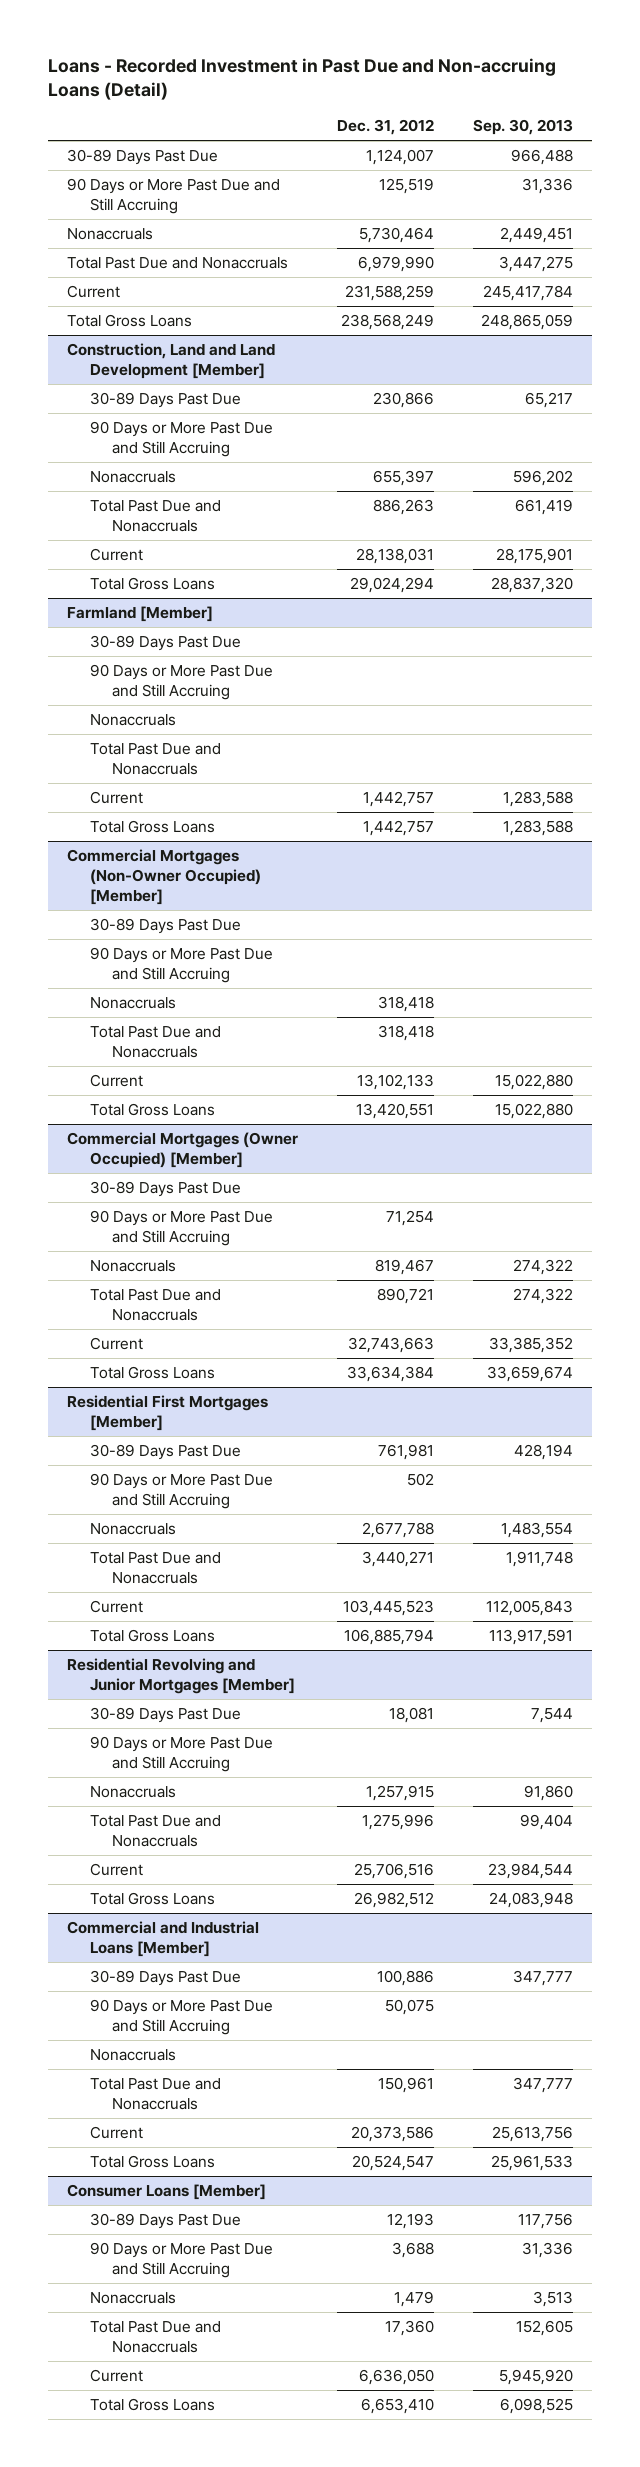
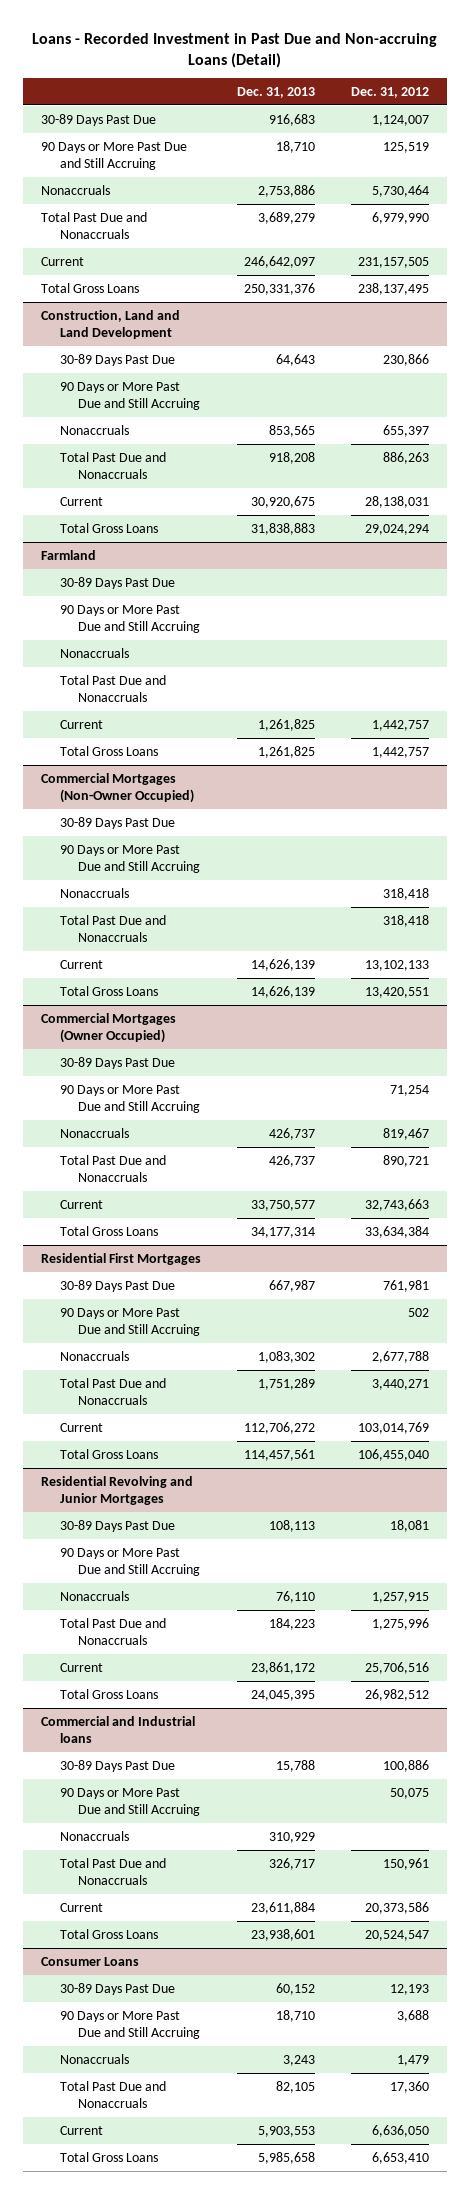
- | Dec. 31, 2012 | Sep. 30, 2013
+ | Dec. 31, 2013 | Dec. 31, 2012
- Current | 231,588,259 | 245,417,784
- Total Gross Loans | 238,568,249 | 248,865,059
- Construction, Land and Land Development [Member]
+ Current | 246,642,097 | 231,157,505
+ Total Gross Loans | 250,331,376 | 238,137,495
+ Construction, Land and Land Development
- Farmland [Member]
+ Farmland
- Commercial Mortgages (Non-Owner Occupied) [Member]
+ Commercial Mortgages (Non-Owner Occupied)
- Commercial Mortgages (Owner Occupied) [Member]
+ Commercial Mortgages (Owner Occupied)
- Residential First Mortgages [Member]
+ Residential First Mortgages
- Current | 103,445,523 | 112,005,843
- Total Gross Loans | 106,885,794 | 113,917,591
- Residential Revolving and Junior Mortgages [Member]
+ Current | 112,706,272 | 103,014,769
+ Total Gross Loans | 114,457,561 | 106,455,040
+ Residential Revolving and Junior Mortgages
- Commercial and Industrial Loans [Member]
+ Commercial and Industrial loans
- Consumer Loans [Member]
+ Consumer Loans

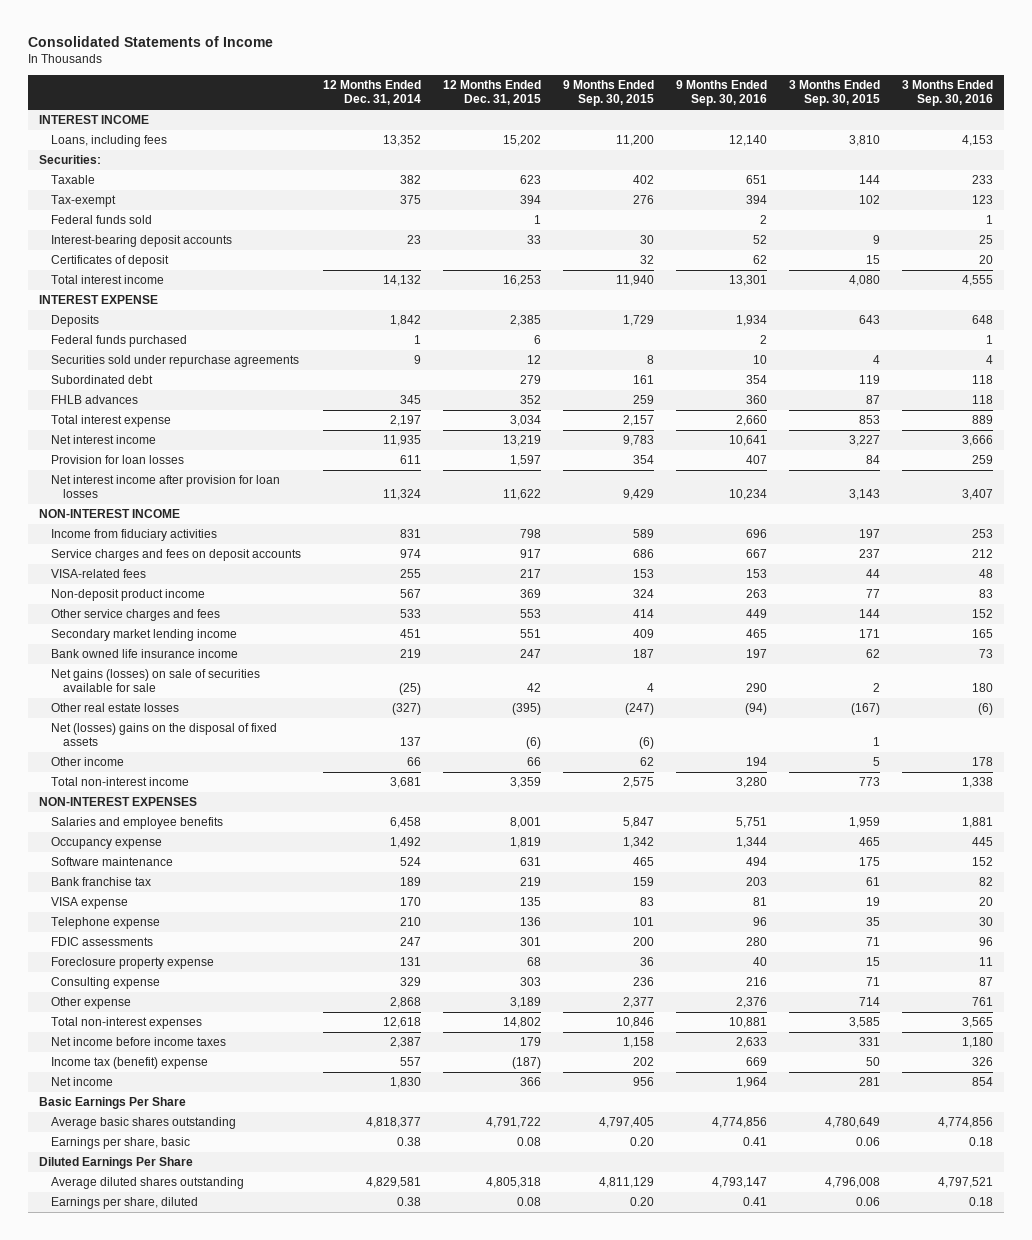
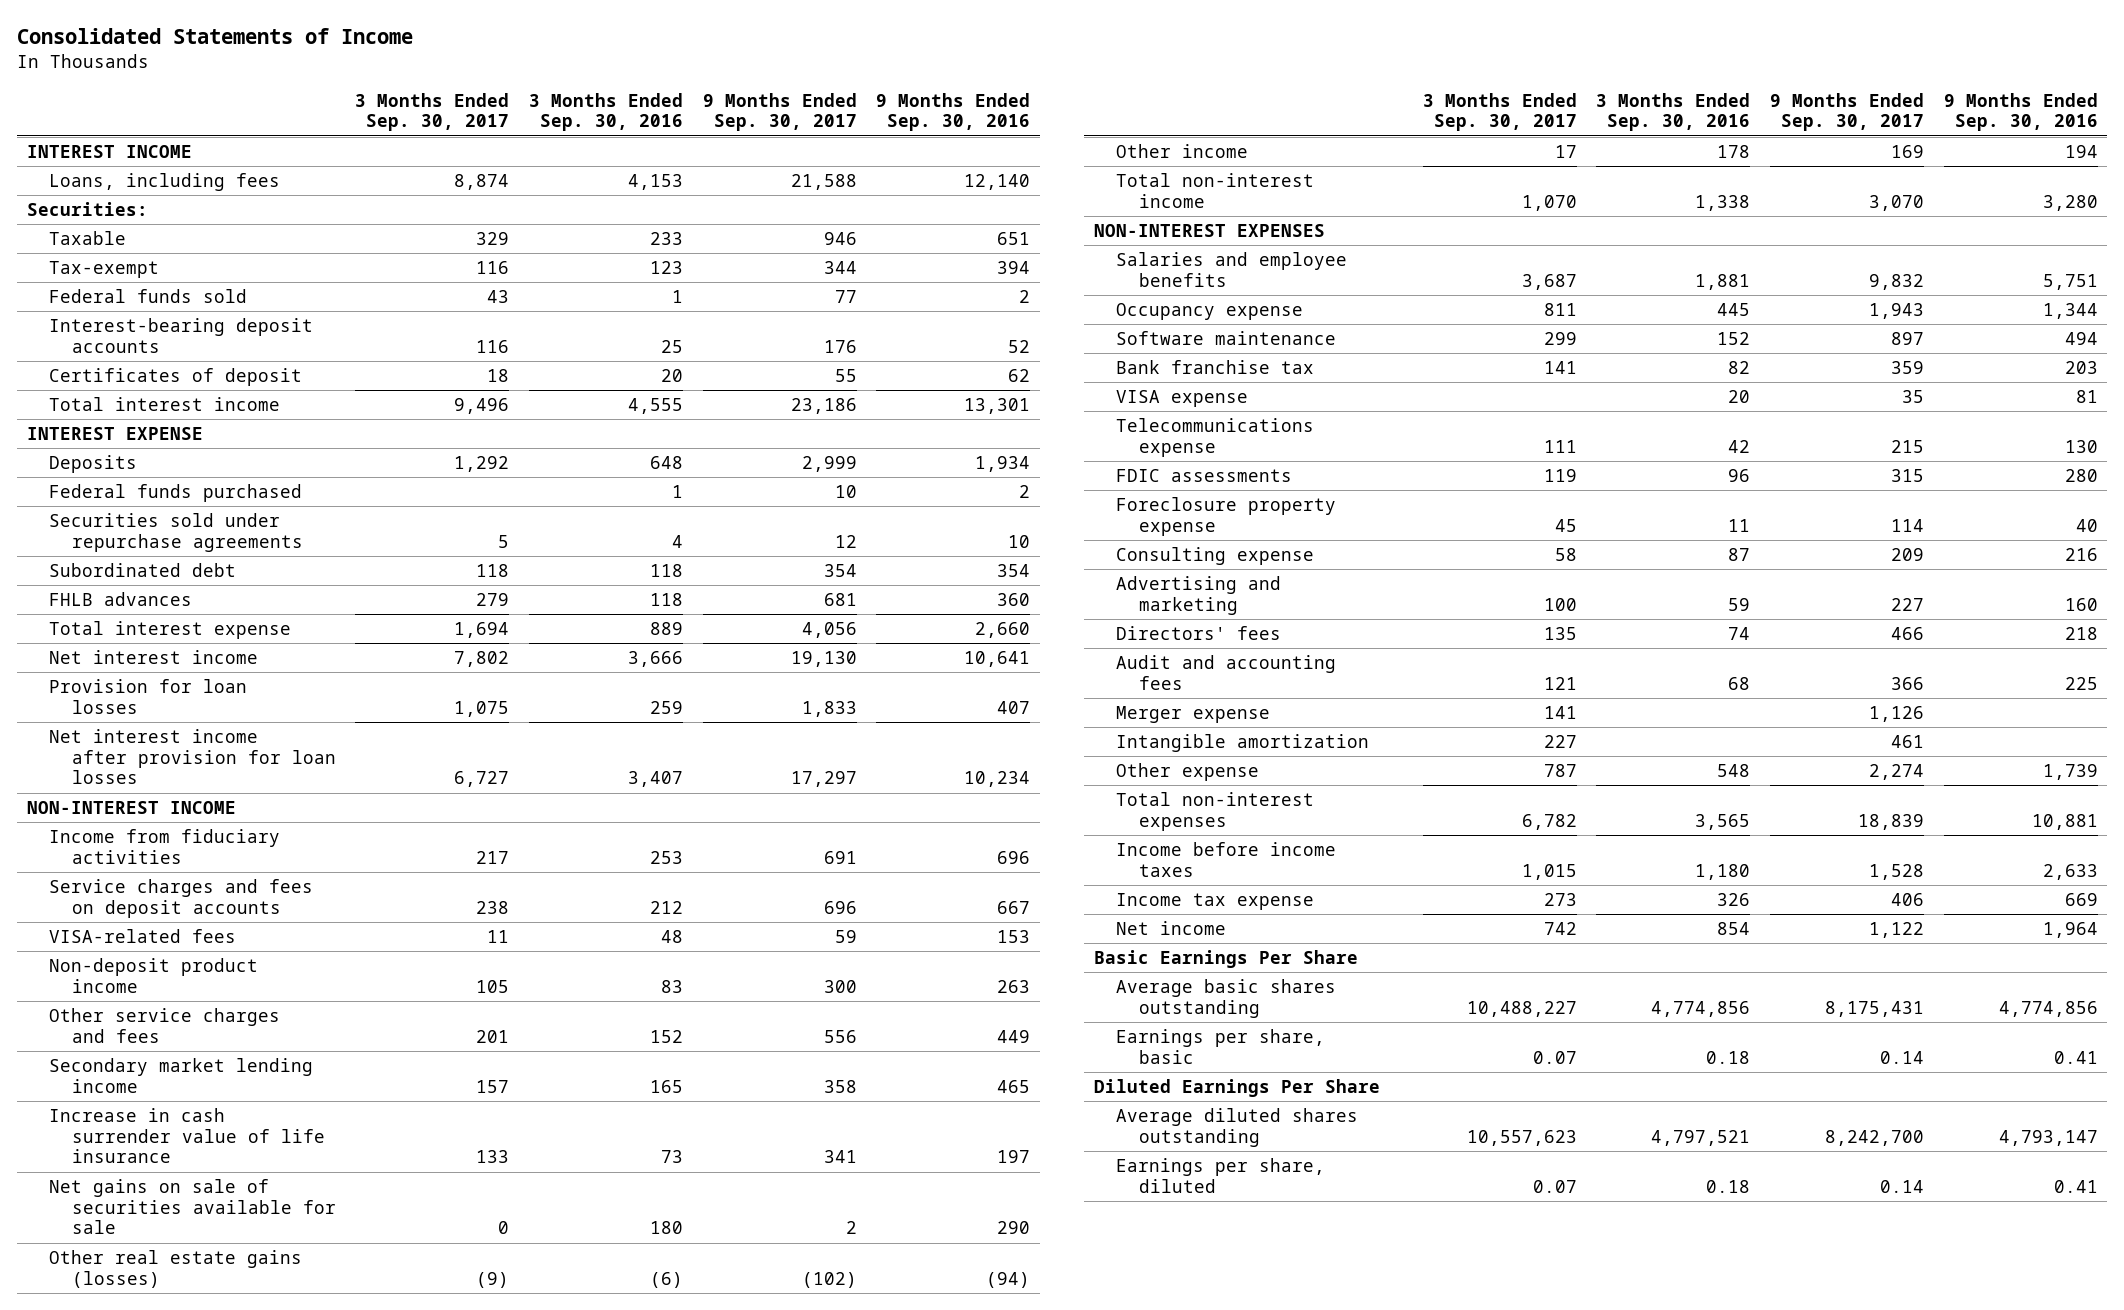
- | 12 Months Ended Dec. 31, 2014 | 12 Months Ended Dec. 31, 2015 | 9 Months Ended Sep. 30, 2015 | 9 Months Ended Sep. 30, 2016 | 3 Months Ended Sep. 30, 2015 | 3 Months Ended Sep. 30, 2016
+ | 3 Months Ended Sep. 30, 2017 | 3 Months Ended Sep. 30, 2016 | 9 Months Ended Sep. 30, 2017 | 9 Months Ended Sep. 30, 2016
- Bank owned life insurance income | 219 | 247 | 187 | 197 | 62 | 73
- Net gains (losses) on sale of securities available for sale | (25) | 42 | 4 | 290 | 2 | 180
- Other real estate losses | (327) | (395) | (247) | (94) | (167) | (6)
- Net (losses) gains on the disposal of fixed assets | 137 | (6) | (6) | | 1 |
+ Increase in cash surrender value of life insurance | 133 | 73 | 341 | 197
+ Net gains on sale of securities available for sale | 0 | 180 | 2 | 290
+ Other real estate gains (losses) | (9) | (6) | (102) | (94)
- Telephone expense | 210 | 136 | 101 | 96 | 35 | 30
+ Telecommunications expense | 111 | 42 | 215 | 130
- Other expense | 2,868 | 3,189 | 2,377 | 2,376 | 714 | 761
+ Advertising and marketing | 100 | 59 | 227 | 160
+ Directors' fees | 135 | 74 | 466 | 218
+ Audit and accounting fees | 121 | 68 | 366 | 225
+ Merger expense | 141 | | 1,126 |
+ Intangible amortization | 227 | | 461 |
+ Other expense | 787 | 548 | 2,274 | 1,739
- Net income before income taxes | 2,387 | 179 | 1,158 | 2,633 | 331 | 1,180
- Income tax (benefit) expense | 557 | (187) | 202 | 669 | 50 | 326
+ Income before income taxes | 1,015 | 1,180 | 1,528 | 2,633
+ Income tax expense | 273 | 326 | 406 | 669

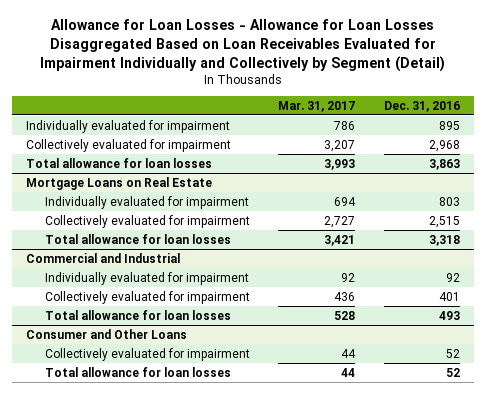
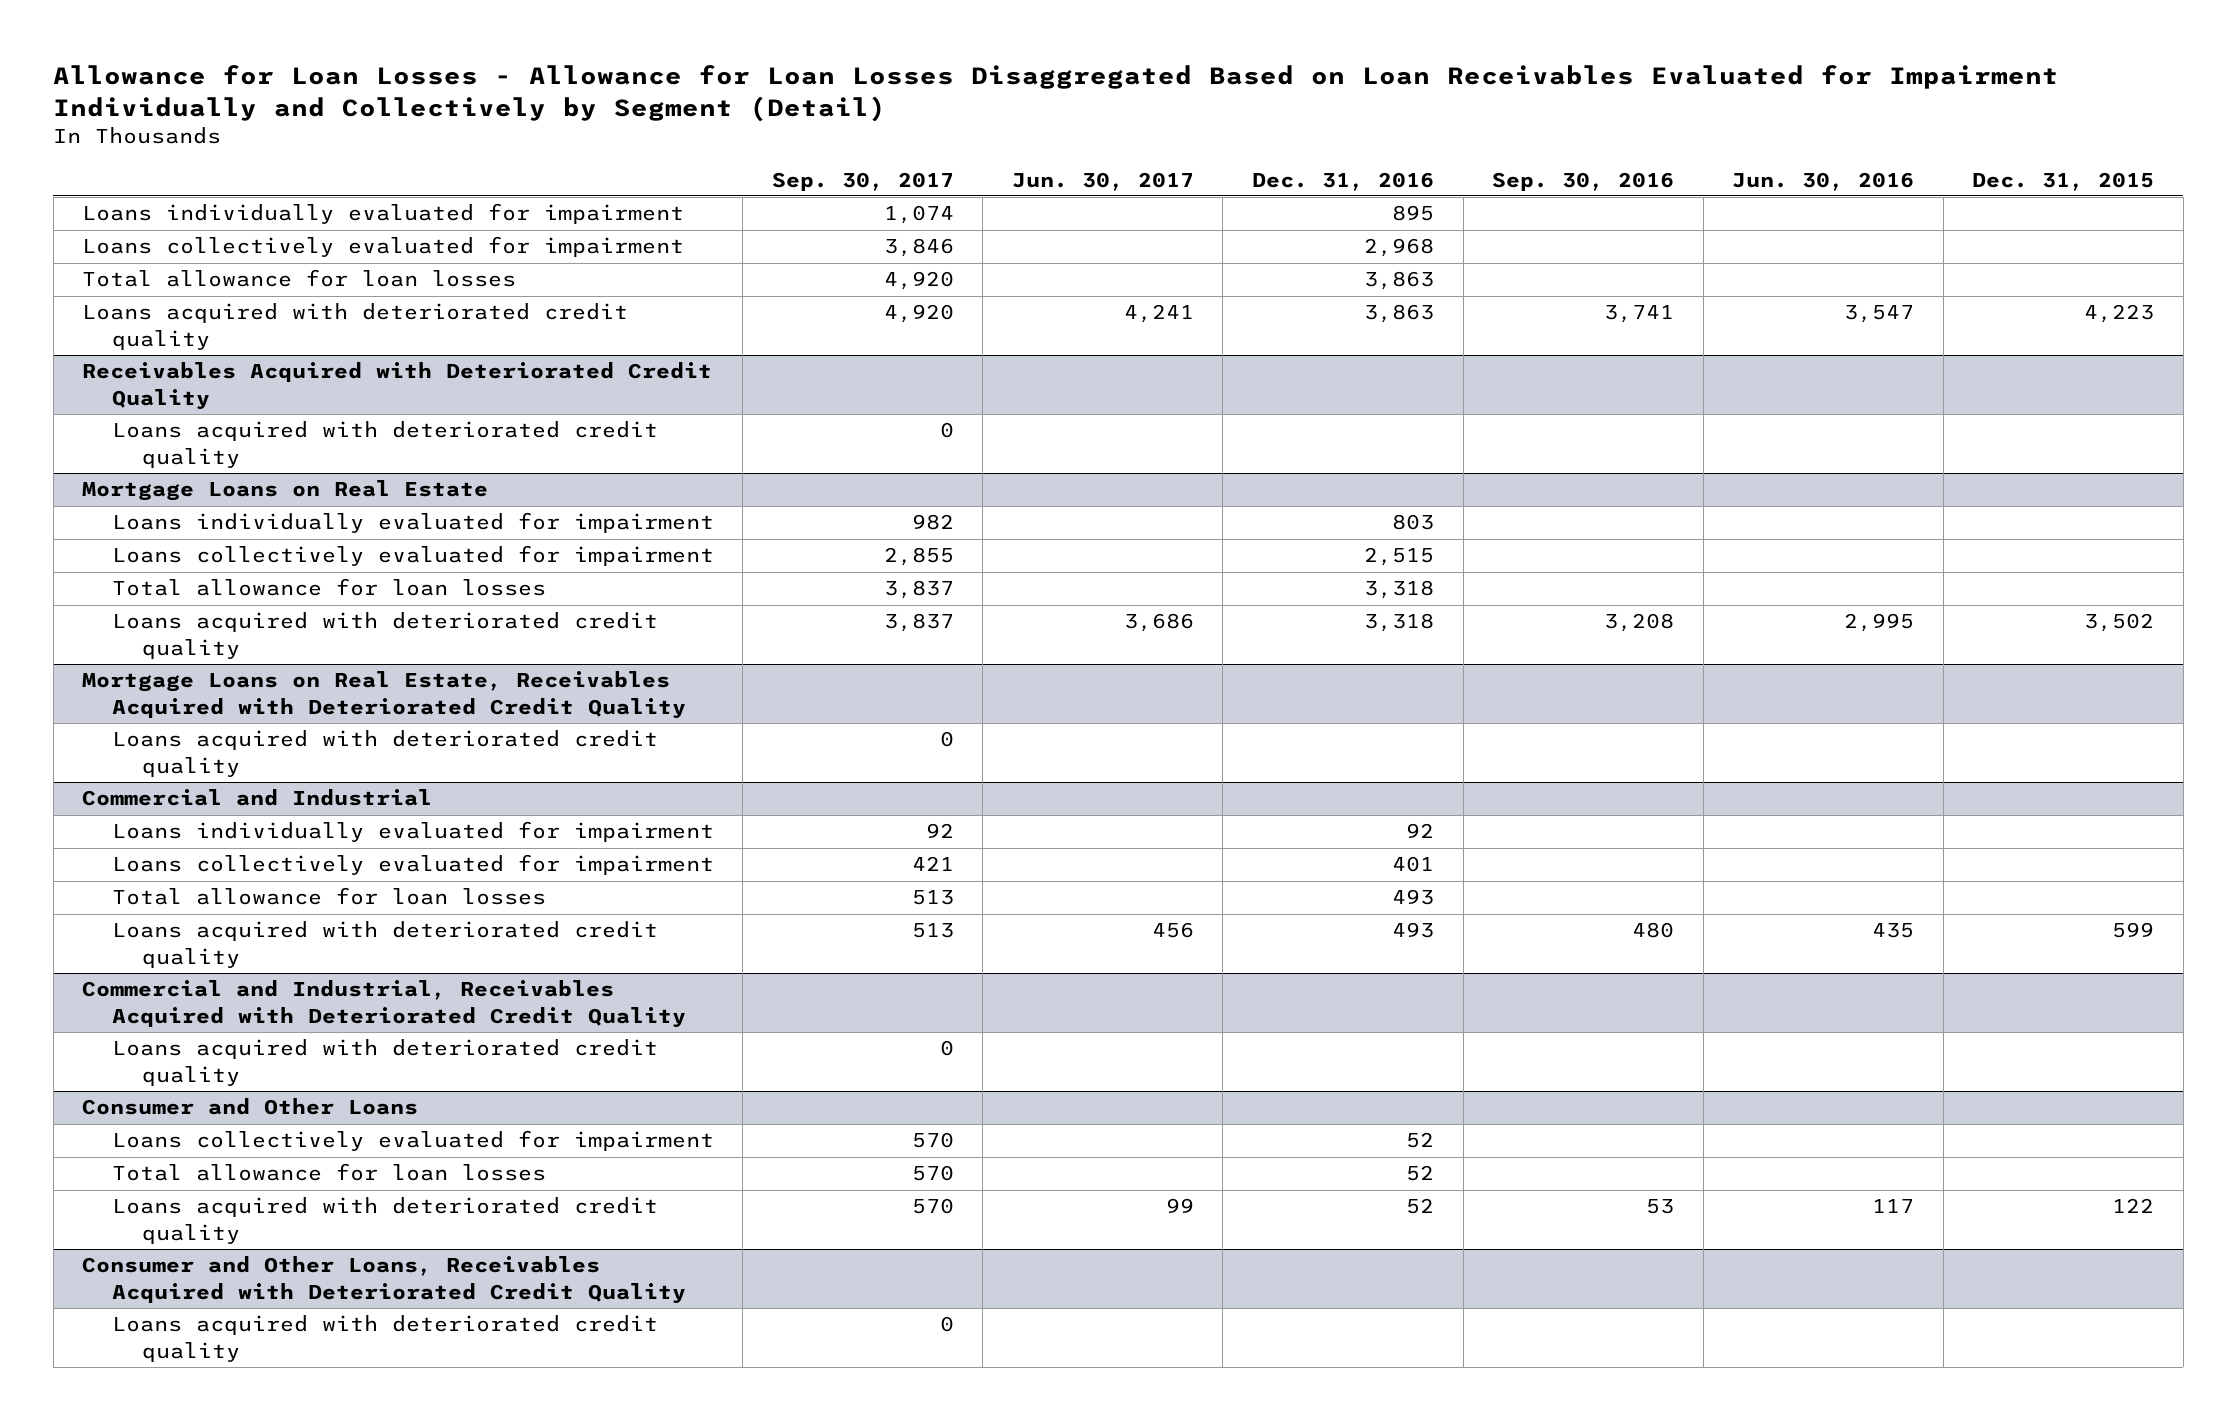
- | Mar. 31, 2017 | Dec. 31, 2016
+ | Sep. 30, 2017 | Jun. 30, 2017 | Dec. 31, 2016 | Sep. 30, 2016 | Jun. 30, 2016 | Dec. 31, 2015
- Individually evaluated for impairment | 786 | 895
- Collectively evaluated for impairment | 3,207 | 2,968
+ Loans individually evaluated for impairment | 1,074 | | 895 | | |
+ Loans collectively evaluated for impairment | 3,846 | | 2,968 | | |
+ Loans acquired with deteriorated credit quality | 4,920 | 4,241 | 3,863 | 3,741 | 3,547 | 4,223
+ Receivables Acquired with Deteriorated Credit Quality
+ Loans acquired with deteriorated credit quality | 0 | | | | |
@ Mortgage Loans on Real Estate
- Individually evaluated for impairment | 694 | 803
- Collectively evaluated for impairment | 2,727 | 2,515
+ Loans individually evaluated for impairment | 982 | | 803 | | |
+ Loans collectively evaluated for impairment | 2,855 | | 2,515 | | |
+ Loans acquired with deteriorated credit quality | 3,837 | 3,686 | 3,318 | 3,208 | 2,995 | 3,502
+ Mortgage Loans on Real Estate, Receivables Acquired with Deteriorated Credit Quality
+ Loans acquired with deteriorated credit quality | 0 | | | | |
@ Commercial and Industrial
- Individually evaluated for impairment | 92 | 92
- Collectively evaluated for impairment | 436 | 401
+ Loans individually evaluated for impairment | 92 | | 92 | | |
+ Loans collectively evaluated for impairment | 421 | | 401 | | |
+ Loans acquired with deteriorated credit quality | 513 | 456 | 493 | 480 | 435 | 599
+ Commercial and Industrial, Receivables Acquired with Deteriorated Credit Quality
+ Loans acquired with deteriorated credit quality | 0 | | | | |
@ Consumer and Other Loans
- Collectively evaluated for impairment | 44 | 52
+ Loans collectively evaluated for impairment | 570 | | 52 | | |
+ Loans acquired with deteriorated credit quality | 570 | 99 | 52 | 53 | 117 | 122
+ Consumer and Other Loans, Receivables Acquired with Deteriorated Credit Quality
+ Loans acquired with deteriorated credit quality | 0 | | | | |

